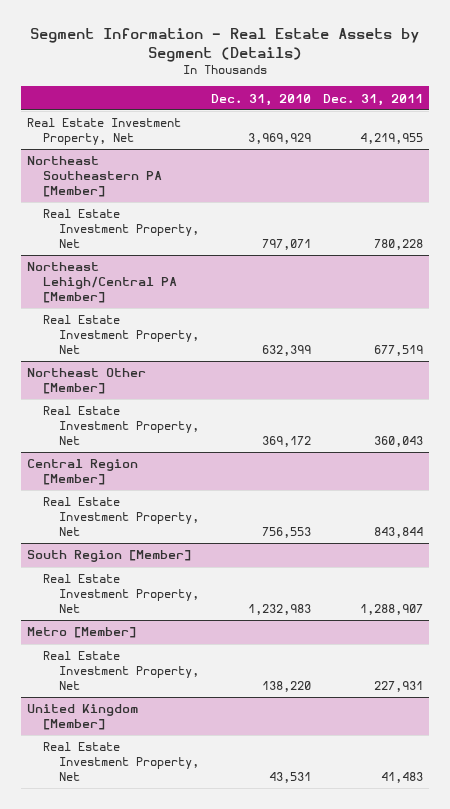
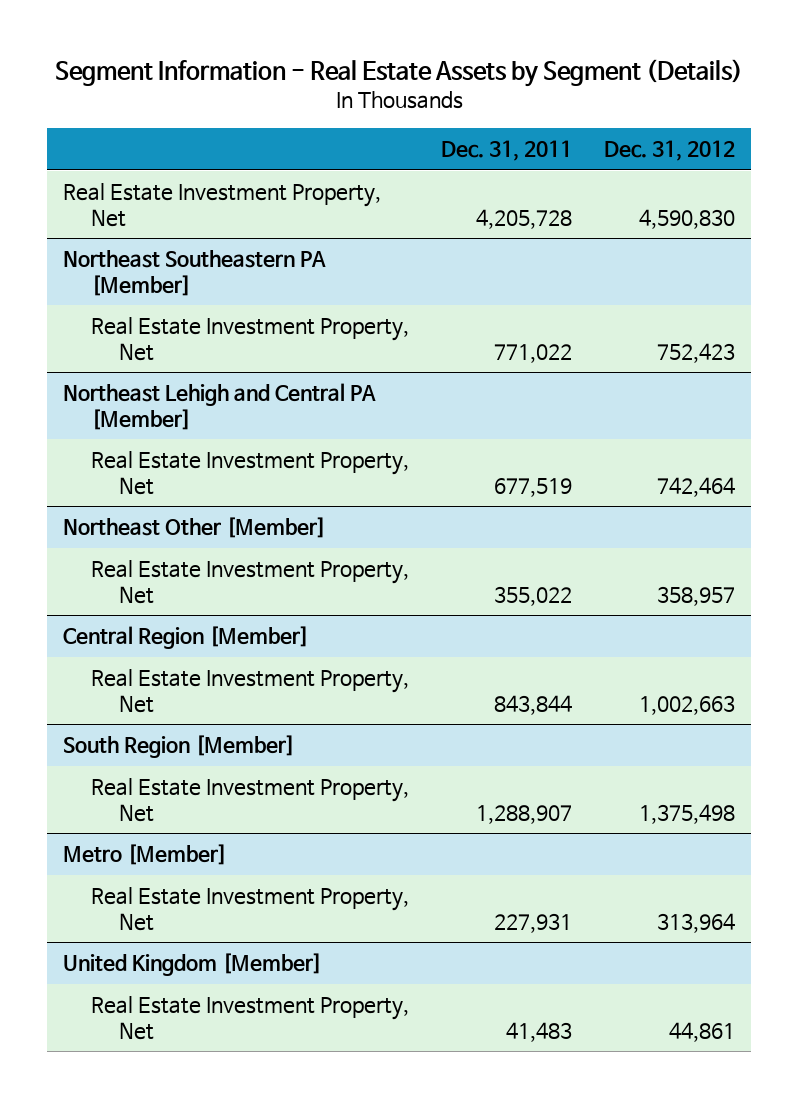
- | Dec. 31, 2010 | Dec. 31, 2011
+ | Dec. 31, 2011 | Dec. 31, 2012
- Real Estate Investment Property, Net | 3,969,929 | 4,219,955
+ Real Estate Investment Property, Net | 4,205,728 | 4,590,830
@ Northeast Southeastern PA [Member]
- Real Estate Investment Property, Net | 797,071 | 780,228
- Northeast Lehigh/Central PA [Member]
@ Northeast Southeastern PA [Member]
+ Real Estate Investment Property, Net | 771,022 | 752,423
+ Northeast Lehigh and Central PA [Member]
@ Northeast Other [Member]
- Real Estate Investment Property, Net | 369,172 | 360,043
+ Real Estate Investment Property, Net | 355,022 | 358,957

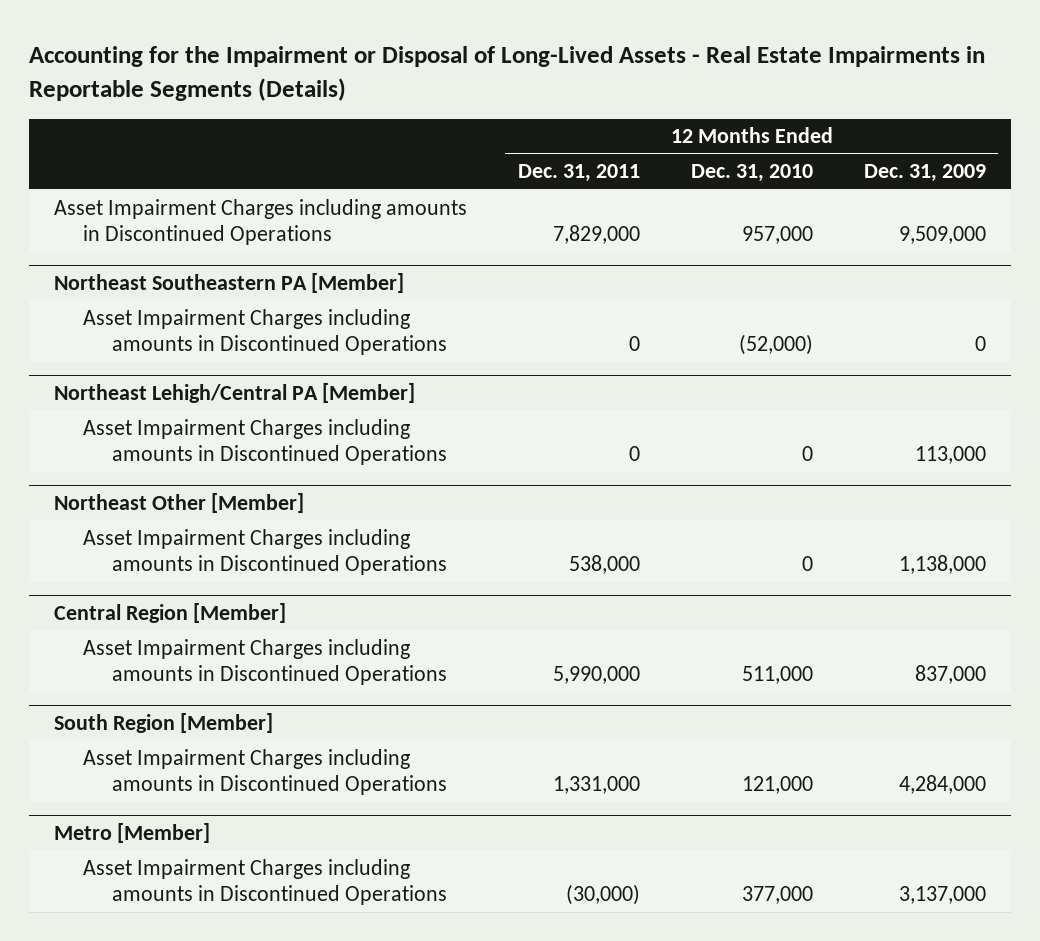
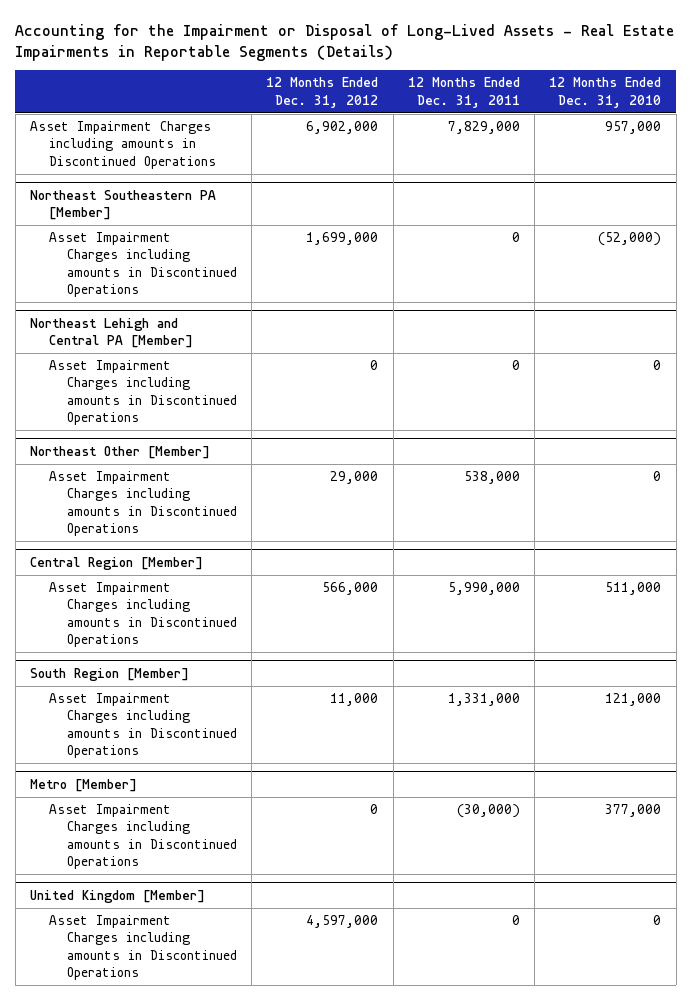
- | 12 Months Ended Dec. 31, 2011 | 12 Months Ended Dec. 31, 2010 | 12 Months Ended Dec. 31, 2009
+ | 12 Months Ended Dec. 31, 2012 | 12 Months Ended Dec. 31, 2011 | 12 Months Ended Dec. 31, 2010
- Northeast Lehigh/Central PA [Member]
+ Northeast Lehigh and Central PA [Member]
+ United Kingdom [Member]
+ Asset Impairment Charges including amounts in Discontinued Operations | 4,597,000 | 0 | 0

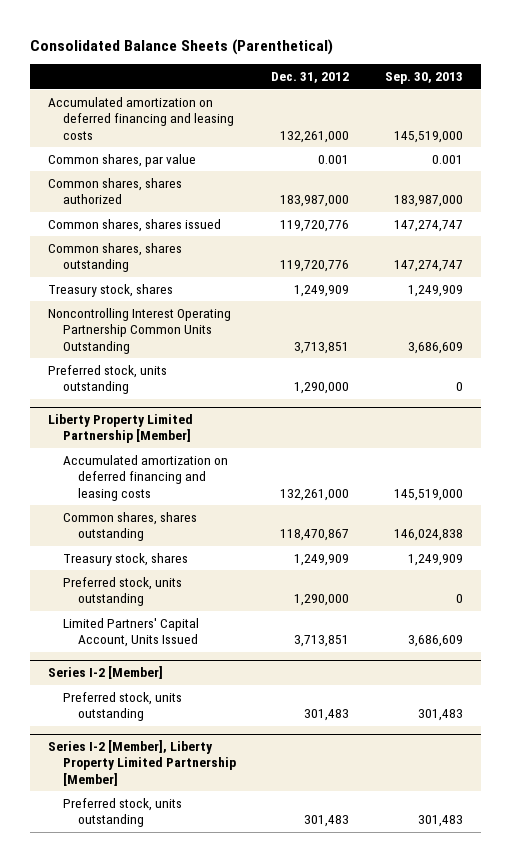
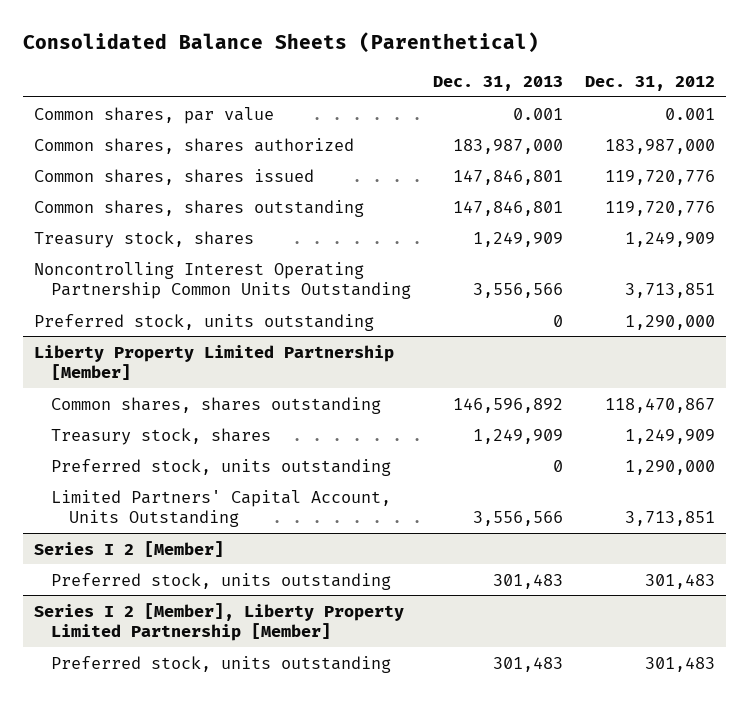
- | Dec. 31, 2012 | Sep. 30, 2013
+ | Dec. 31, 2013 | Dec. 31, 2012
- Accumulated amortization on deferred financing and leasing costs | 132,261,000 | 145,519,000
@ Liberty Property Limited Partnership [Member]
- Accumulated amortization on deferred financing and leasing costs | 132,261,000 | 145,519,000
- Limited Partners' Capital Account, Units Issued | 3,713,851 | 3,686,609
- Series I-2 [Member]
@ Liberty Property Limited Partnership [Member]
+ Limited Partners' Capital Account, Units Outstanding | 3,556,566 | 3,713,851
+ Series I 2 [Member]
- Series I-2 [Member], Liberty Property Limited Partnership [Member]
+ Series I 2 [Member], Liberty Property Limited Partnership [Member]

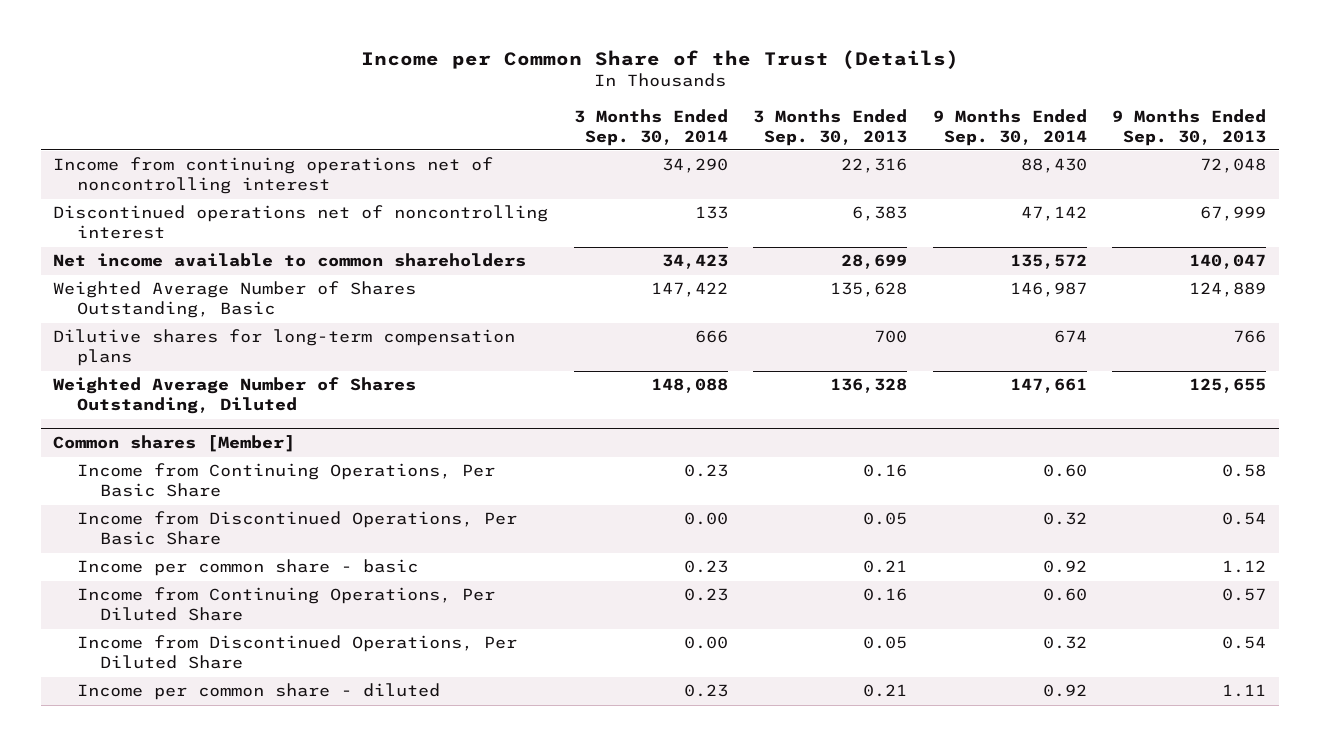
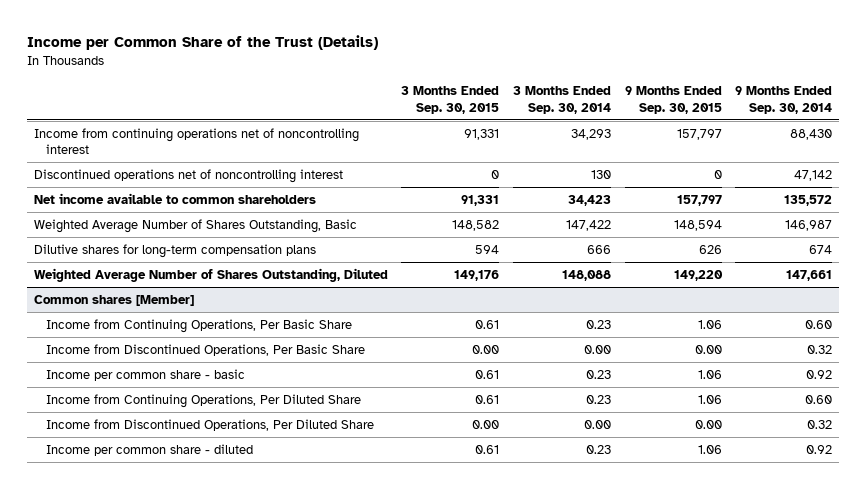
- | 3 Months Ended Sep. 30, 2014 | 3 Months Ended Sep. 30, 2013 | 9 Months Ended Sep. 30, 2014 | 9 Months Ended Sep. 30, 2013
+ | 3 Months Ended Sep. 30, 2015 | 3 Months Ended Sep. 30, 2014 | 9 Months Ended Sep. 30, 2015 | 9 Months Ended Sep. 30, 2014
- Income from continuing operations net of noncontrolling interest | 34,290 | 22,316 | 88,430 | 72,048
- Discontinued operations net of noncontrolling interest | 133 | 6,383 | 47,142 | 67,999
+ Income from continuing operations net of noncontrolling interest | 91,331 | 34,293 | 157,797 | 88,430
+ Discontinued operations net of noncontrolling interest | 0 | 130 | 0 | 47,142

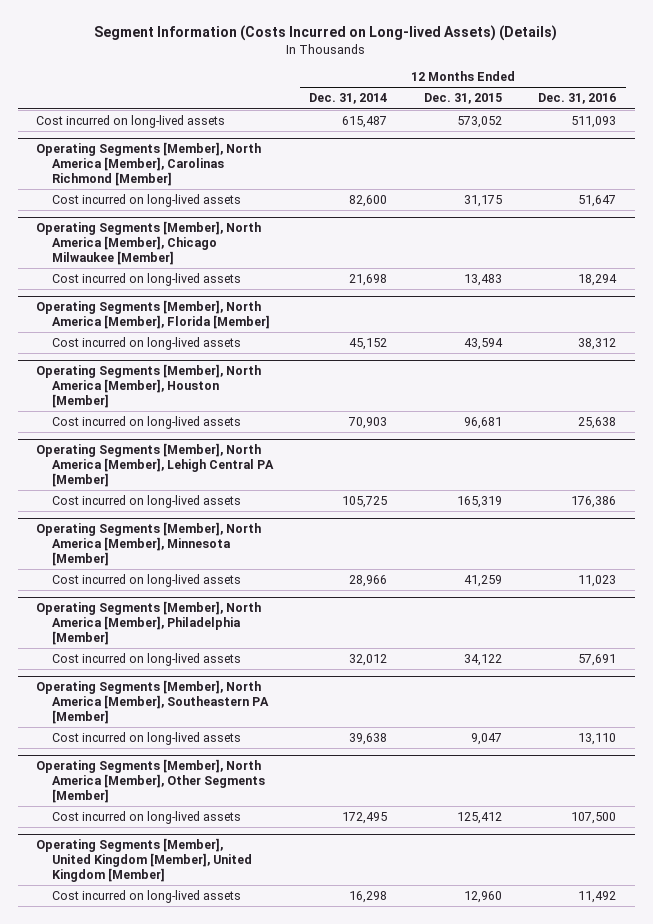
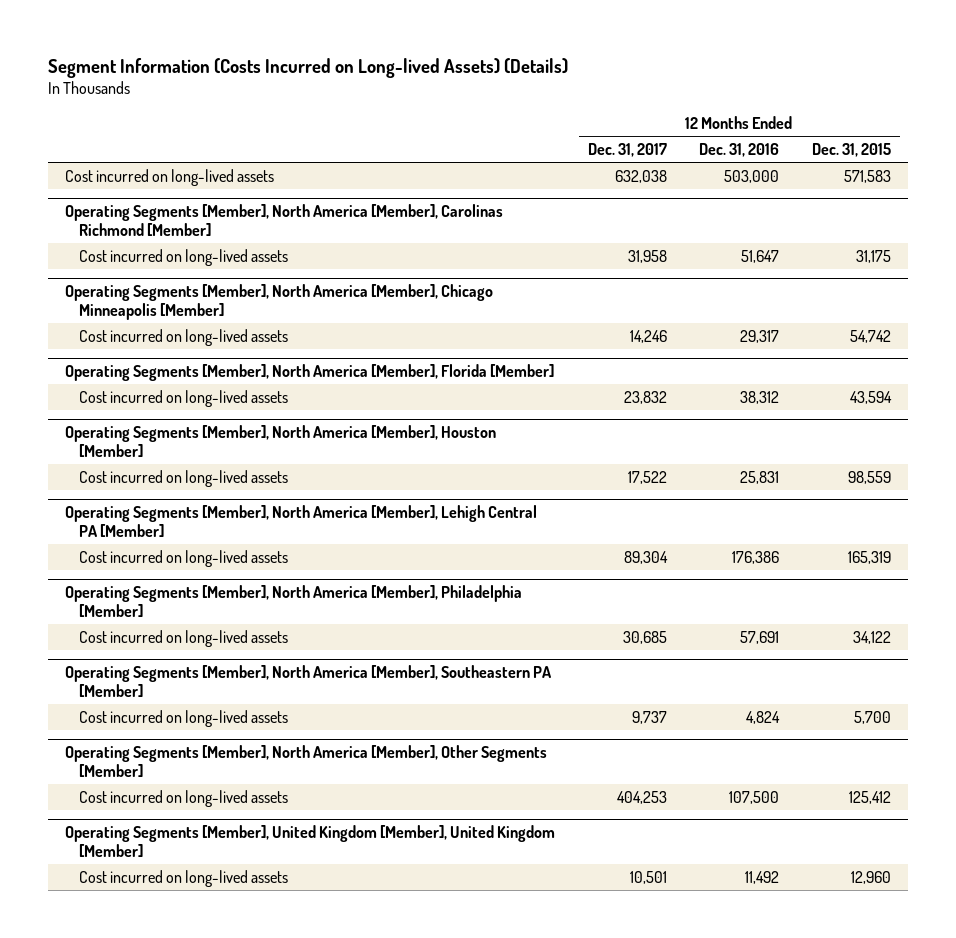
- | 12 Months Ended Dec. 31, 2014 | 12 Months Ended Dec. 31, 2015 | 12 Months Ended Dec. 31, 2016
+ | 12 Months Ended Dec. 31, 2017 | 12 Months Ended Dec. 31, 2016 | 12 Months Ended Dec. 31, 2015
- Cost incurred on long-lived assets | 615,487 | 573,052 | 511,093
+ Cost incurred on long-lived assets | 632,038 | 503,000 | 571,583
- Operating Segments [Member], North America [Member], Chicago Milwaukee [Member]
- Cost incurred on long-lived assets | 21,698 | 13,483 | 18,294
+ Operating Segments [Member], North America [Member], Chicago Minneapolis [Member]
+ Cost incurred on long-lived assets | 14,246 | 29,317 | 54,742
@ Operating Segments [Member], North America [Member], Houston [Member]
- Cost incurred on long-lived assets | 70,903 | 96,681 | 25,638
+ Cost incurred on long-lived assets | 17,522 | 25,831 | 98,559
- Operating Segments [Member], North America [Member], Minnesota [Member]
- Cost incurred on long-lived assets | 28,966 | 41,259 | 11,023
@ Operating Segments [Member], North America [Member], Southeastern PA [Member]
- Cost incurred on long-lived assets | 39,638 | 9,047 | 13,110
+ Cost incurred on long-lived assets | 9,737 | 4,824 | 5,700

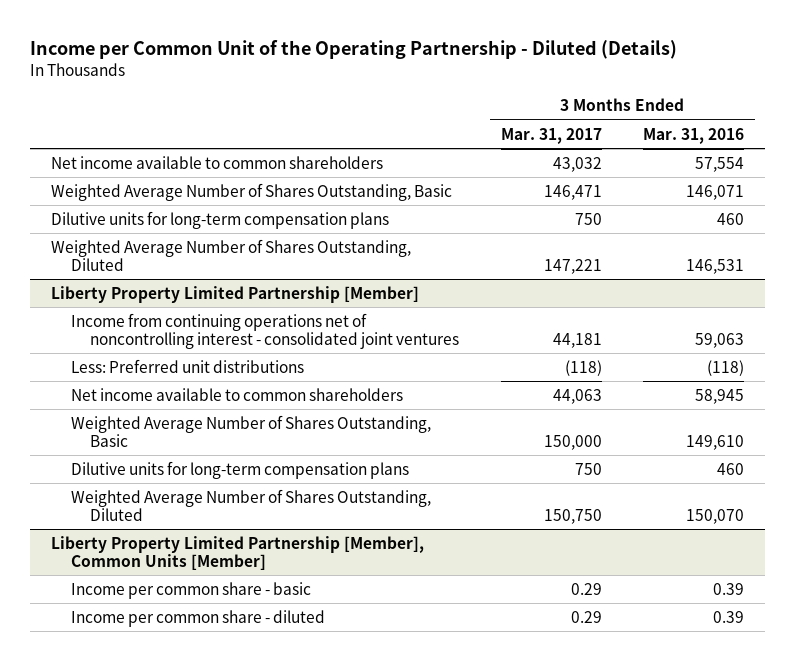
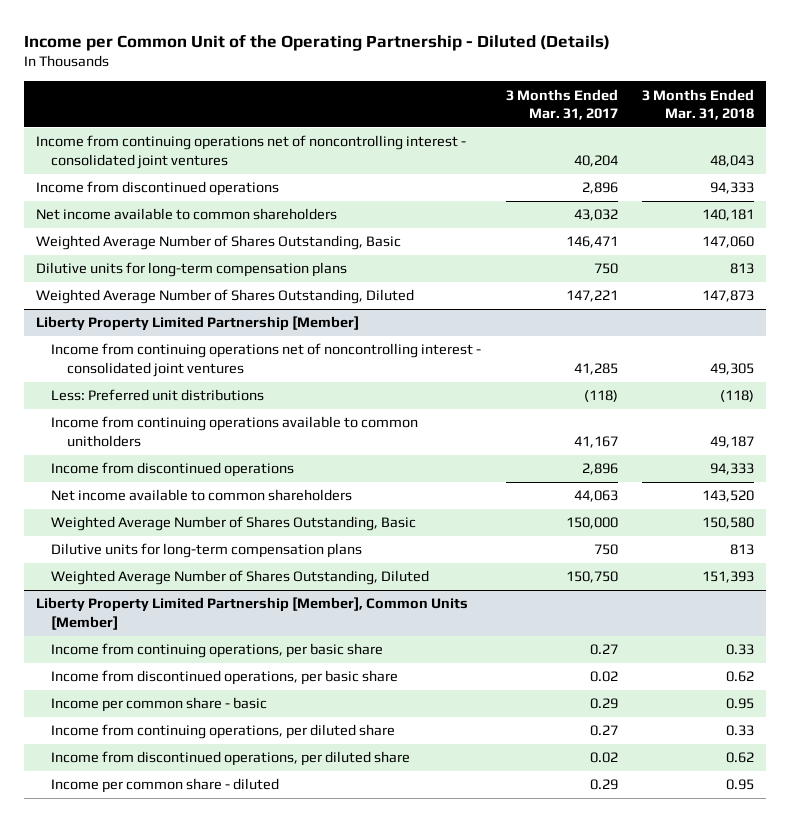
- | 3 Months Ended Mar. 31, 2017 | 3 Months Ended Mar. 31, 2016
+ | 3 Months Ended Mar. 31, 2017 | 3 Months Ended Mar. 31, 2018
+ Income from continuing operations net of noncontrolling interest - consolidated joint ventures | 40,204 | 48,043
+ Income from discontinued operations | 2,896 | 94,333
@ Liberty Property Limited Partnership [Member]
- Income from continuing operations net of noncontrolling interest - consolidated joint ventures | 44,181 | 59,063
+ Income from continuing operations net of noncontrolling interest - consolidated joint ventures | 41,285 | 49,305
+ Income from continuing operations available to common unitholders | 41,167 | 49,187
+ Income from discontinued operations | 2,896 | 94,333
@ Liberty Property Limited Partnership [Member], Common Units [Member]
+ Income from continuing operations, per basic share | 0.27 | 0.33
+ Income from discontinued operations, per basic share | 0.02 | 0.62
+ Income from continuing operations, per diluted share | 0.27 | 0.33
+ Income from discontinued operations, per diluted share | 0.02 | 0.62

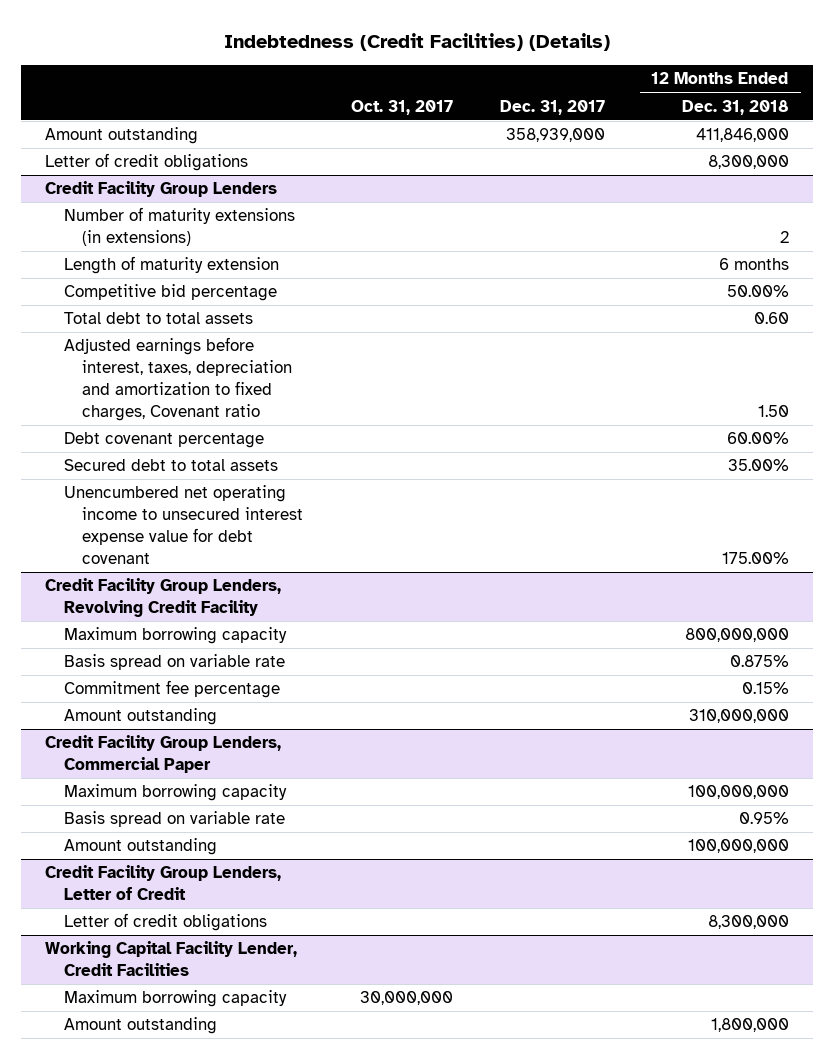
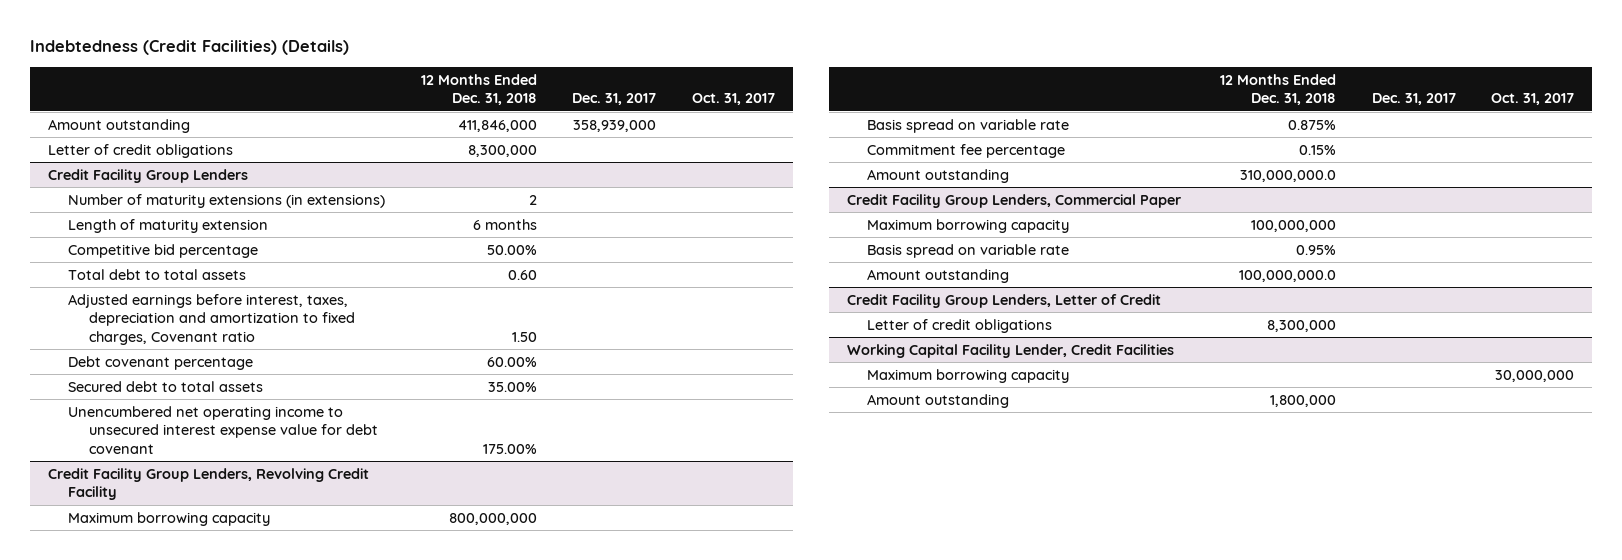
- | Oct. 31, 2017 | Dec. 31, 2017 | 12 Months Ended Dec. 31, 2018
+ | 12 Months Ended Dec. 31, 2018 | Dec. 31, 2017 | Oct. 31, 2017
@ Credit Facility Group Lenders, Revolving Credit Facility
- Amount outstanding | | | 310,000,000
+ Amount outstanding | 310,000,000.0 | |
@ Credit Facility Group Lenders, Commercial Paper
- Amount outstanding | | | 100,000,000
+ Amount outstanding | 100,000,000.0 | |

